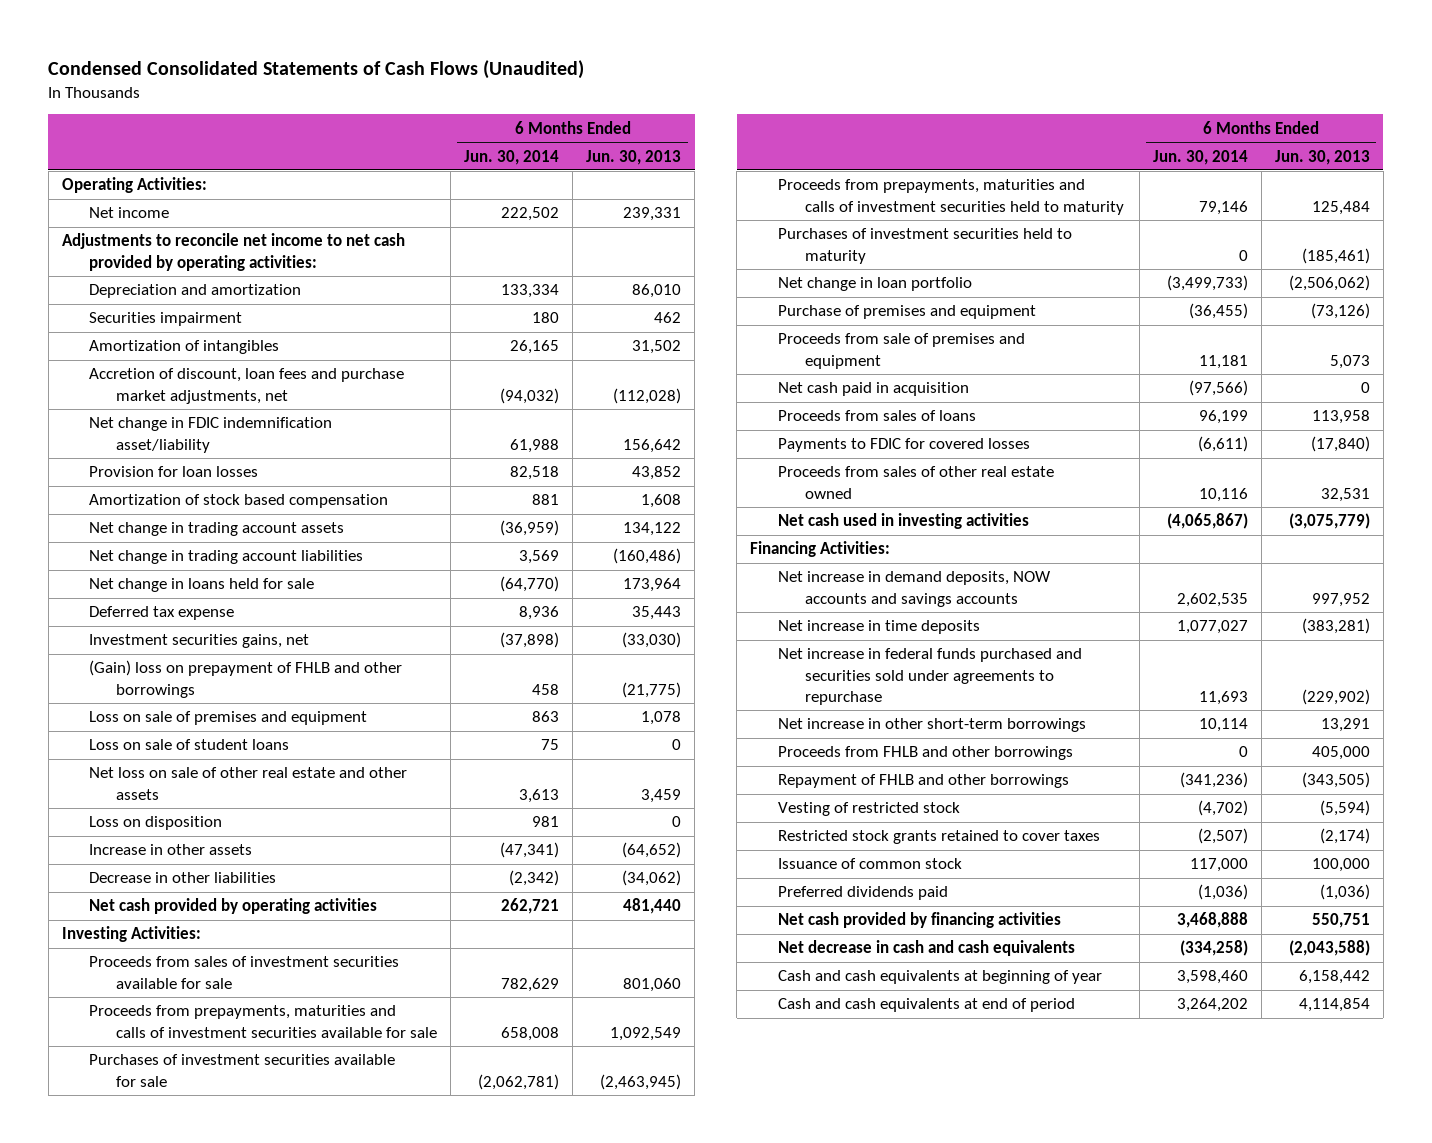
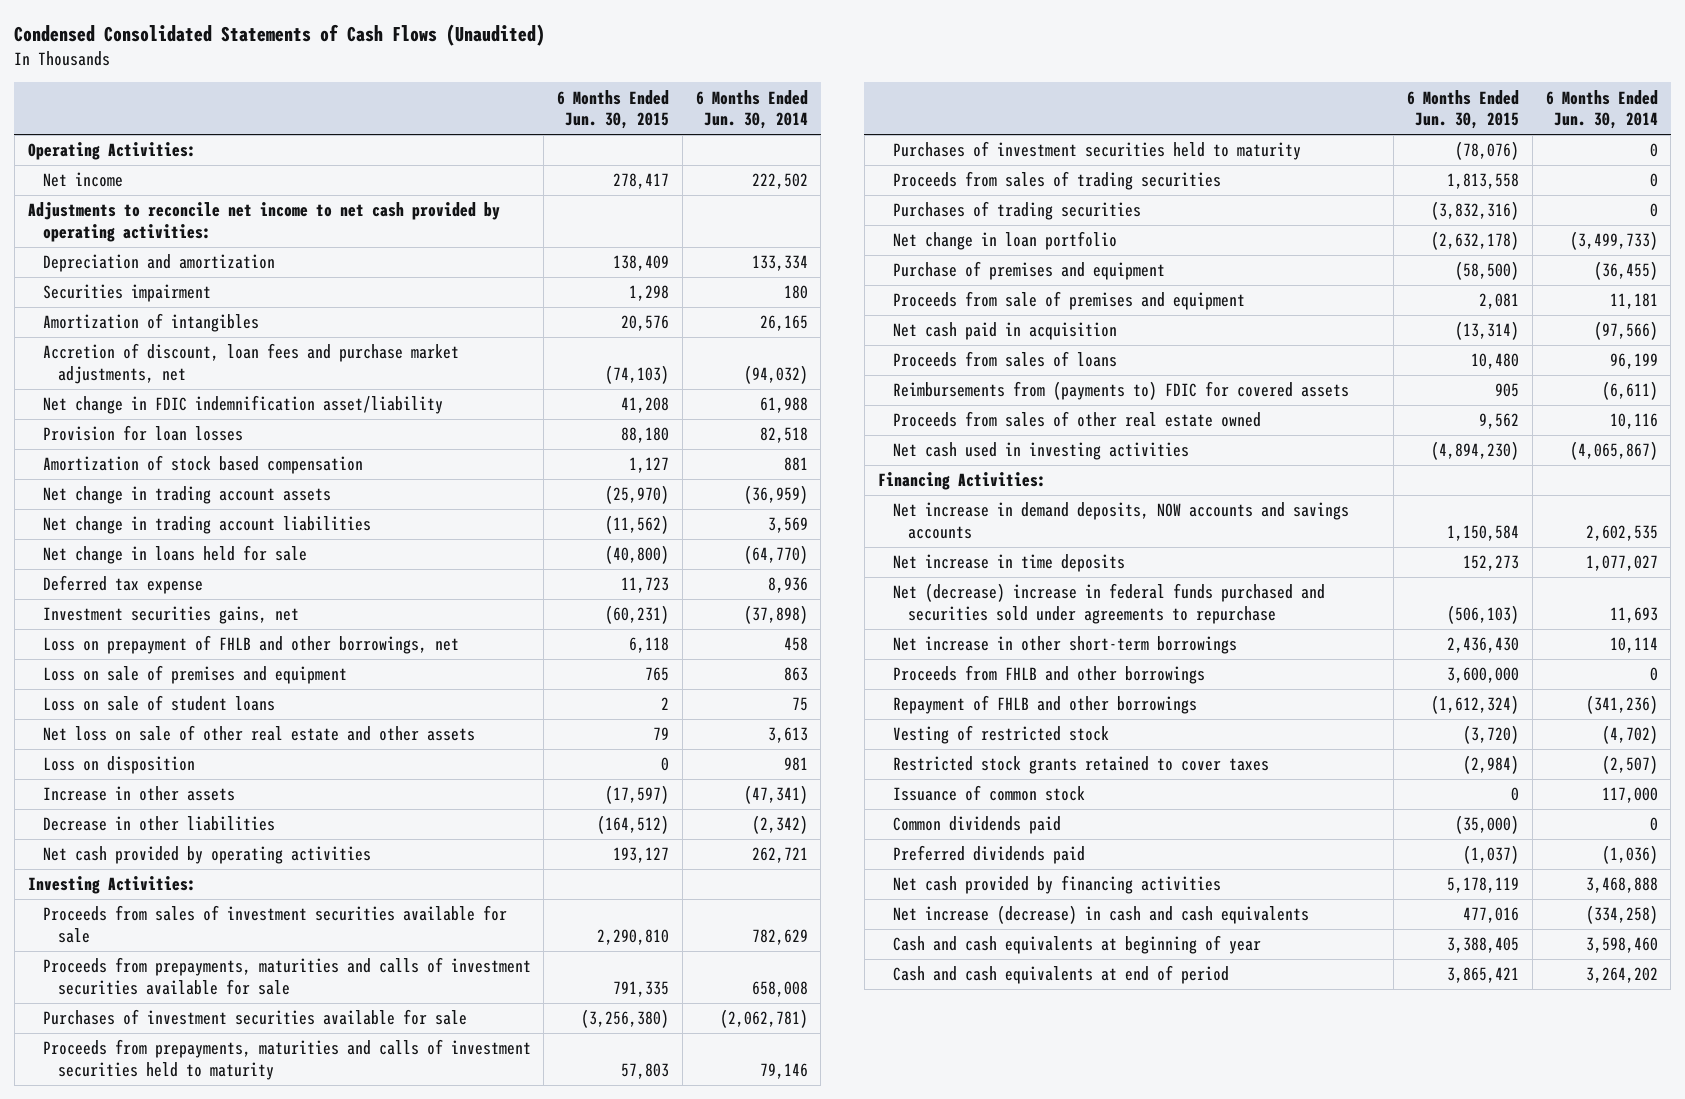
- | 6 Months Ended Jun. 30, 2014 | 6 Months Ended Jun. 30, 2013
+ | 6 Months Ended Jun. 30, 2015 | 6 Months Ended Jun. 30, 2014
- (Gain) loss on prepayment of FHLB and other borrowings | 458 | (21,775)
+ Loss on prepayment of FHLB and other borrowings, net | 6,118 | 458
+ Proceeds from sales of trading securities | 1,813,558 | 0
+ Purchases of trading securities | (3,832,316) | 0
- Payments to FDIC for covered losses | (6,611) | (17,840)
+ Reimbursements from (payments to) FDIC for covered assets | 905 | (6,611)
- Net increase in federal funds purchased and securities sold under agreements to repurchase | 11,693 | (229,902)
+ Net (decrease) increase in federal funds purchased and securities sold under agreements to repurchase | (506,103) | 11,693
+ Common dividends paid | (35,000) | 0
- Net decrease in cash and cash equivalents | (334,258) | (2,043,588)
+ Net increase (decrease) in cash and cash equivalents | 477,016 | (334,258)

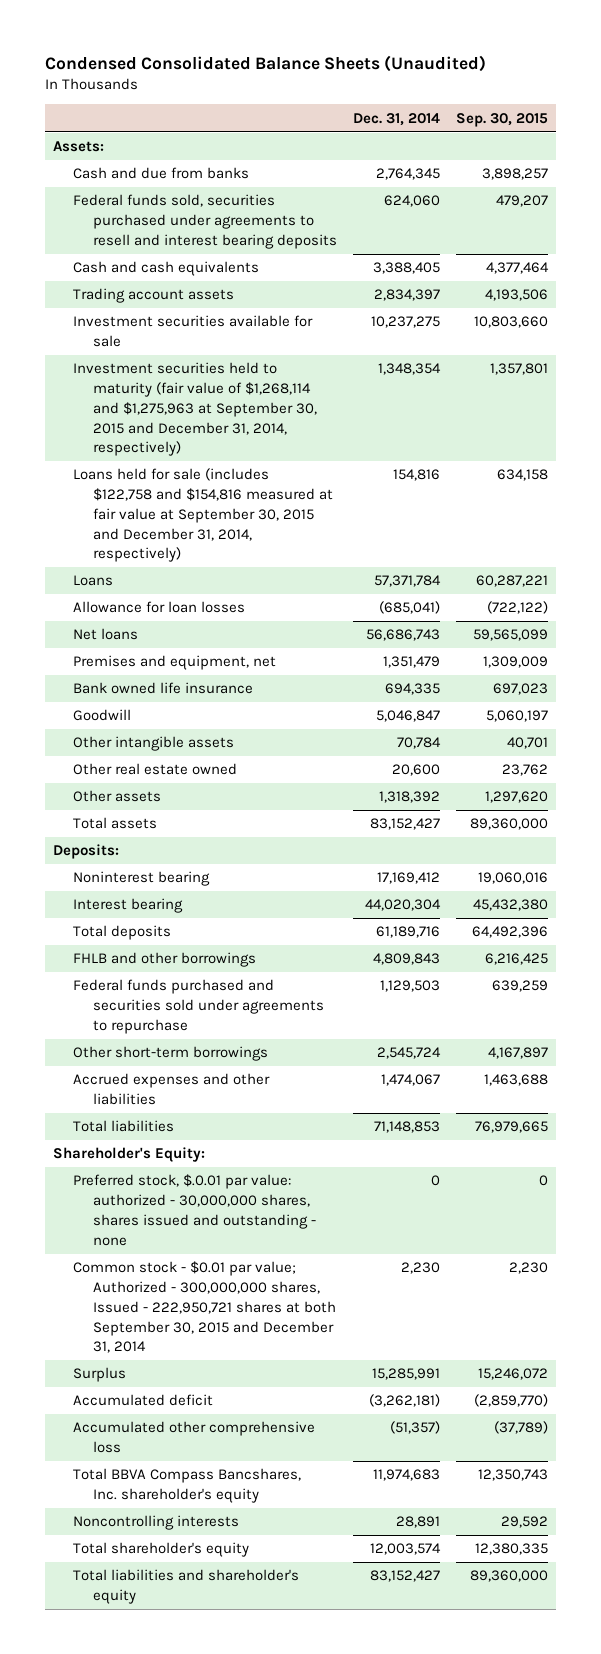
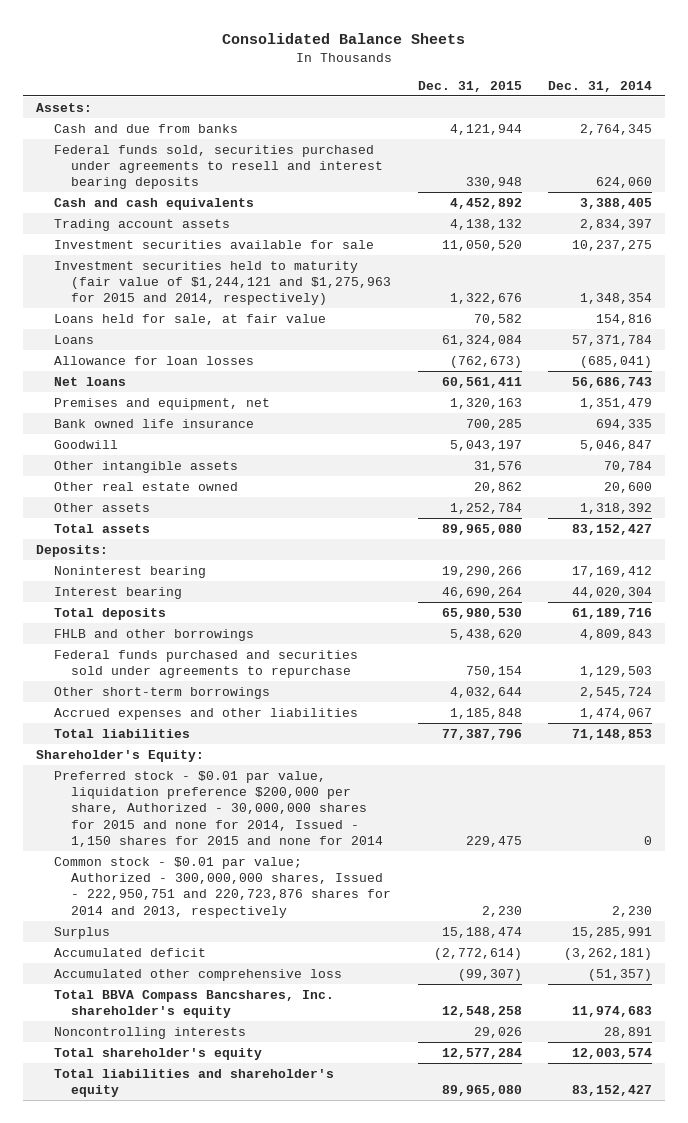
- Condensed Consolidated Balance Sheets (Unaudited)
+ Consolidated Balance Sheets
- | Dec. 31, 2014 | Sep. 30, 2015
+ | Dec. 31, 2015 | Dec. 31, 2014
- Investment securities held to maturity (fair value of $1,268,114 and $1,275,963 at September 30, 2015 and December 31, 2014, respectively) | 1,348,354 | 1,357,801
- Loans held for sale (includes $122,758 and $154,816 measured at fair value at September 30, 2015 and December 31, 2014, respectively) | 154,816 | 634,158
+ Investment securities held to maturity (fair value of $1,244,121 and $1,275,963 for 2015 and 2014, respectively) | 1,322,676 | 1,348,354
+ Loans held for sale, at fair value | 70,582 | 154,816
- Preferred stock, $.0.01 par value: authorized - 30,000,000 shares, shares issued and outstanding - none | 0 | 0
- Common stock - $0.01 par value; Authorized - 300,000,000 shares, Issued - 222,950,721 shares at both September 30, 2015 and December 31, 2014 | 2,230 | 2,230
+ Preferred stock - $0.01 par value, liquidation preference $200,000 per share, Authorized - 30,000,000 shares for 2015 and none for 2014, Issued - 1,150 shares for 2015 and none for 2014 | 229,475 | 0
+ Common stock - $0.01 par value; Authorized - 300,000,000 shares, Issued - 222,950,751 and 220,723,876 shares for 2014 and 2013, respectively | 2,230 | 2,230

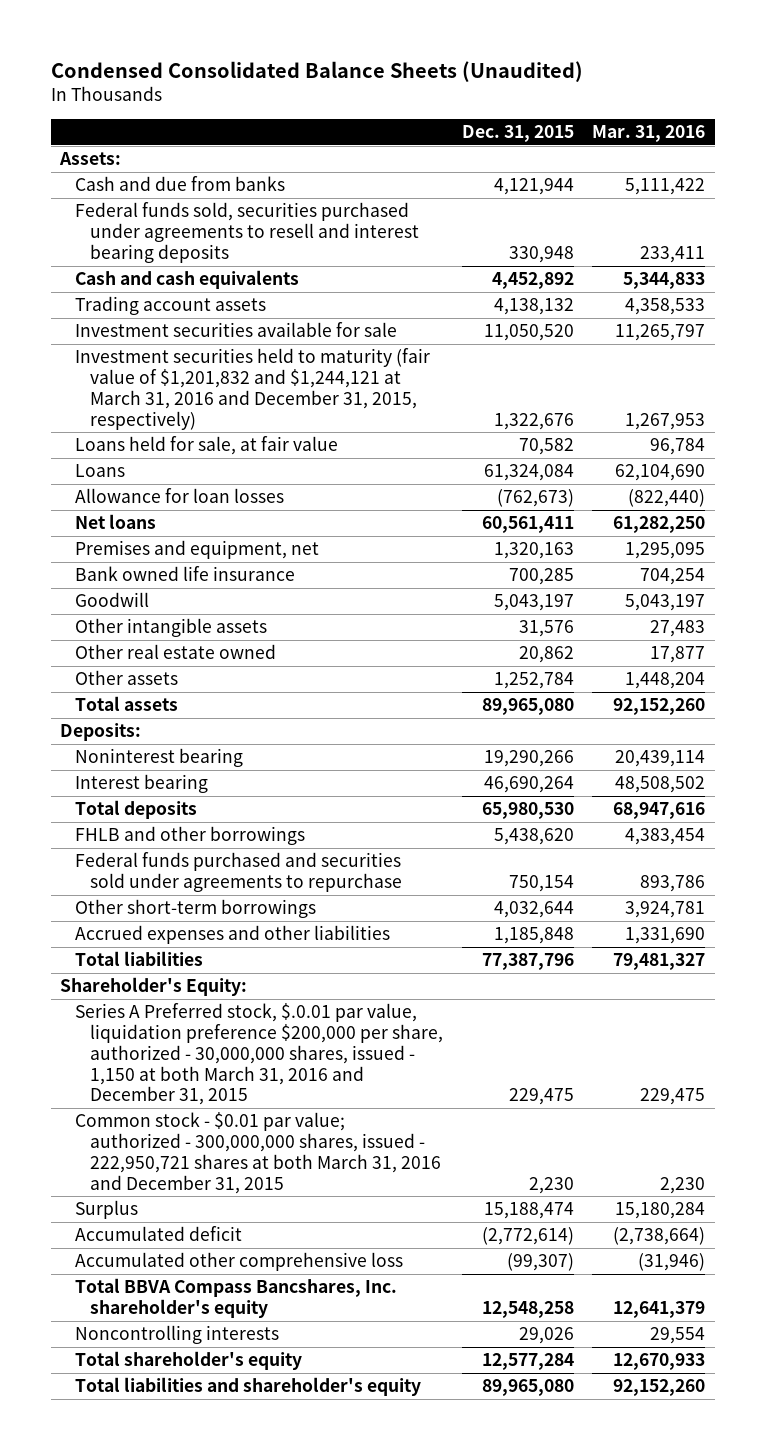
- Consolidated Balance Sheets
+ Condensed Consolidated Balance Sheets (Unaudited)
- | Dec. 31, 2015 | Dec. 31, 2014
+ | Dec. 31, 2015 | Mar. 31, 2016
- Investment securities held to maturity (fair value of $1,244,121 and $1,275,963 for 2015 and 2014, respectively) | 1,322,676 | 1,348,354
+ Investment securities held to maturity (fair value of $1,201,832 and $1,244,121 at March 31, 2016 and December 31, 2015, respectively) | 1,322,676 | 1,267,953
- Preferred stock - $0.01 par value, liquidation preference $200,000 per share, Authorized - 30,000,000 shares for 2015 and none for 2014, Issued - 1,150 shares for 2015 and none for 2014 | 229,475 | 0
- Common stock - $0.01 par value; Authorized - 300,000,000 shares, Issued - 222,950,751 and 220,723,876 shares for 2014 and 2013, respectively | 2,230 | 2,230
+ Series A Preferred stock, $.0.01 par value, liquidation preference $200,000 per share, authorized - 30,000,000 shares, issued - 1,150 at both March 31, 2016 and December 31, 2015 | 229,475 | 229,475
+ Common stock - $0.01 par value; authorized - 300,000,000 shares, issued - 222,950,721 shares at both March 31, 2016 and December 31, 2015 | 2,230 | 2,230

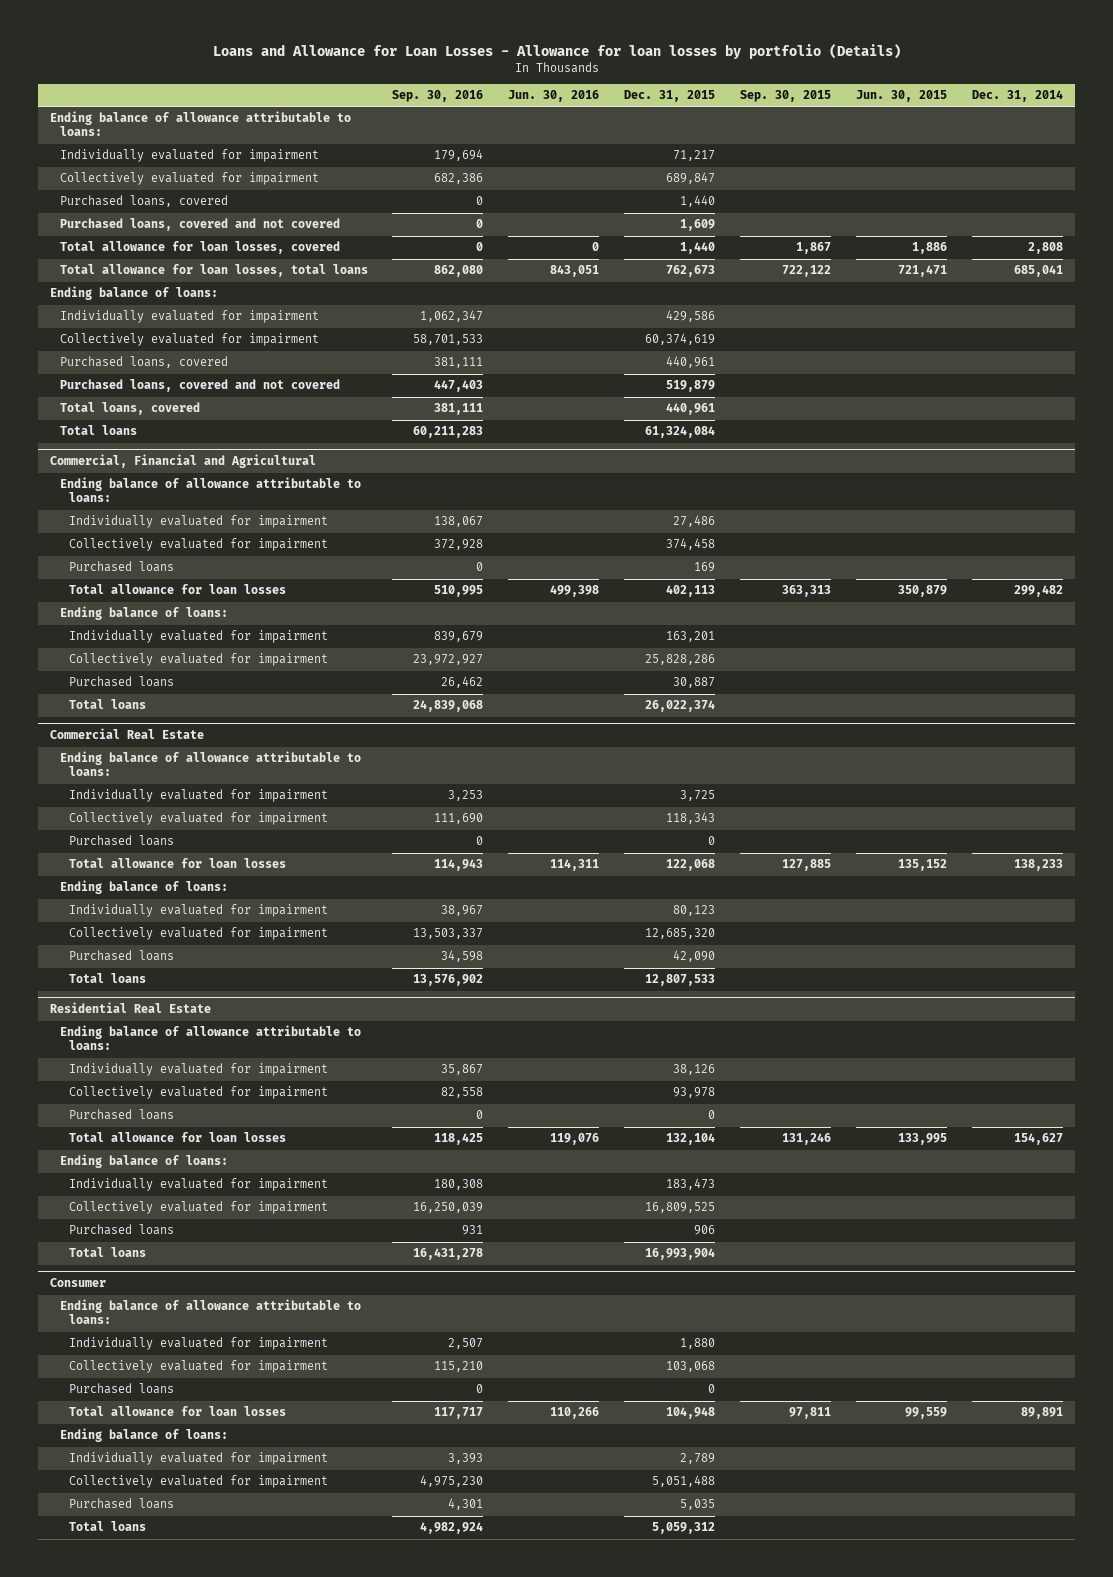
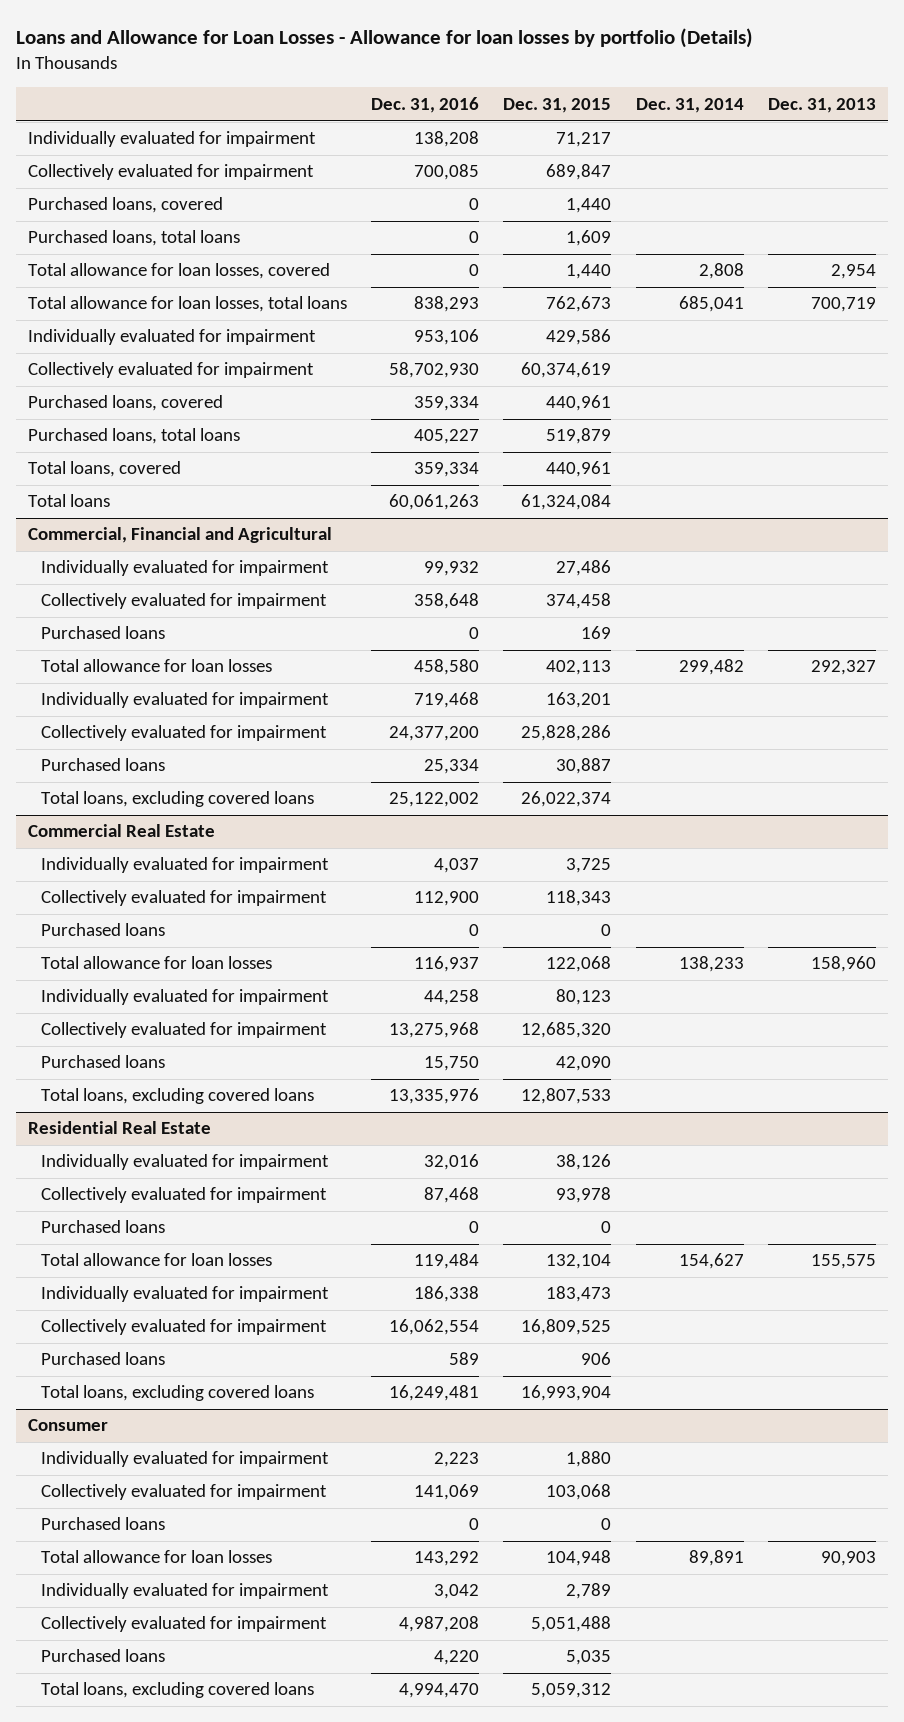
- | Sep. 30, 2016 | Jun. 30, 2016 | Dec. 31, 2015 | Sep. 30, 2015 | Jun. 30, 2015 | Dec. 31, 2014
+ | Dec. 31, 2016 | Dec. 31, 2015 | Dec. 31, 2014 | Dec. 31, 2013
- Ending balance of allowance attributable to loans:
- Purchased loans, covered and not covered | 0 | | 1,609 | | |
+ Purchased loans, total loans | 0 | 1,609 | |
- Ending balance of loans:
- Purchased loans, covered and not covered | 447,403 | | 519,879 | | |
+ Purchased loans, total loans | 405,227 | 519,879 | |
@ Commercial, Financial and Agricultural
- Ending balance of allowance attributable to loans:
- Ending balance of loans:
- Total loans | 24,839,068 | | 26,022,374 | | |
+ Total loans, excluding covered loans | 25,122,002 | 26,022,374 | |
@ Commercial Real Estate
- Ending balance of allowance attributable to loans:
- Ending balance of loans:
- Total loans | 13,576,902 | | 12,807,533 | | |
+ Total loans, excluding covered loans | 13,335,976 | 12,807,533 | |
@ Residential Real Estate
- Ending balance of allowance attributable to loans:
- Ending balance of loans:
- Total loans | 16,431,278 | | 16,993,904 | | |
+ Total loans, excluding covered loans | 16,249,481 | 16,993,904 | |
@ Consumer
- Ending balance of allowance attributable to loans:
- Ending balance of loans:
- Total loans | 4,982,924 | | 5,059,312 | | |
+ Total loans, excluding covered loans | 4,994,470 | 5,059,312 | |

